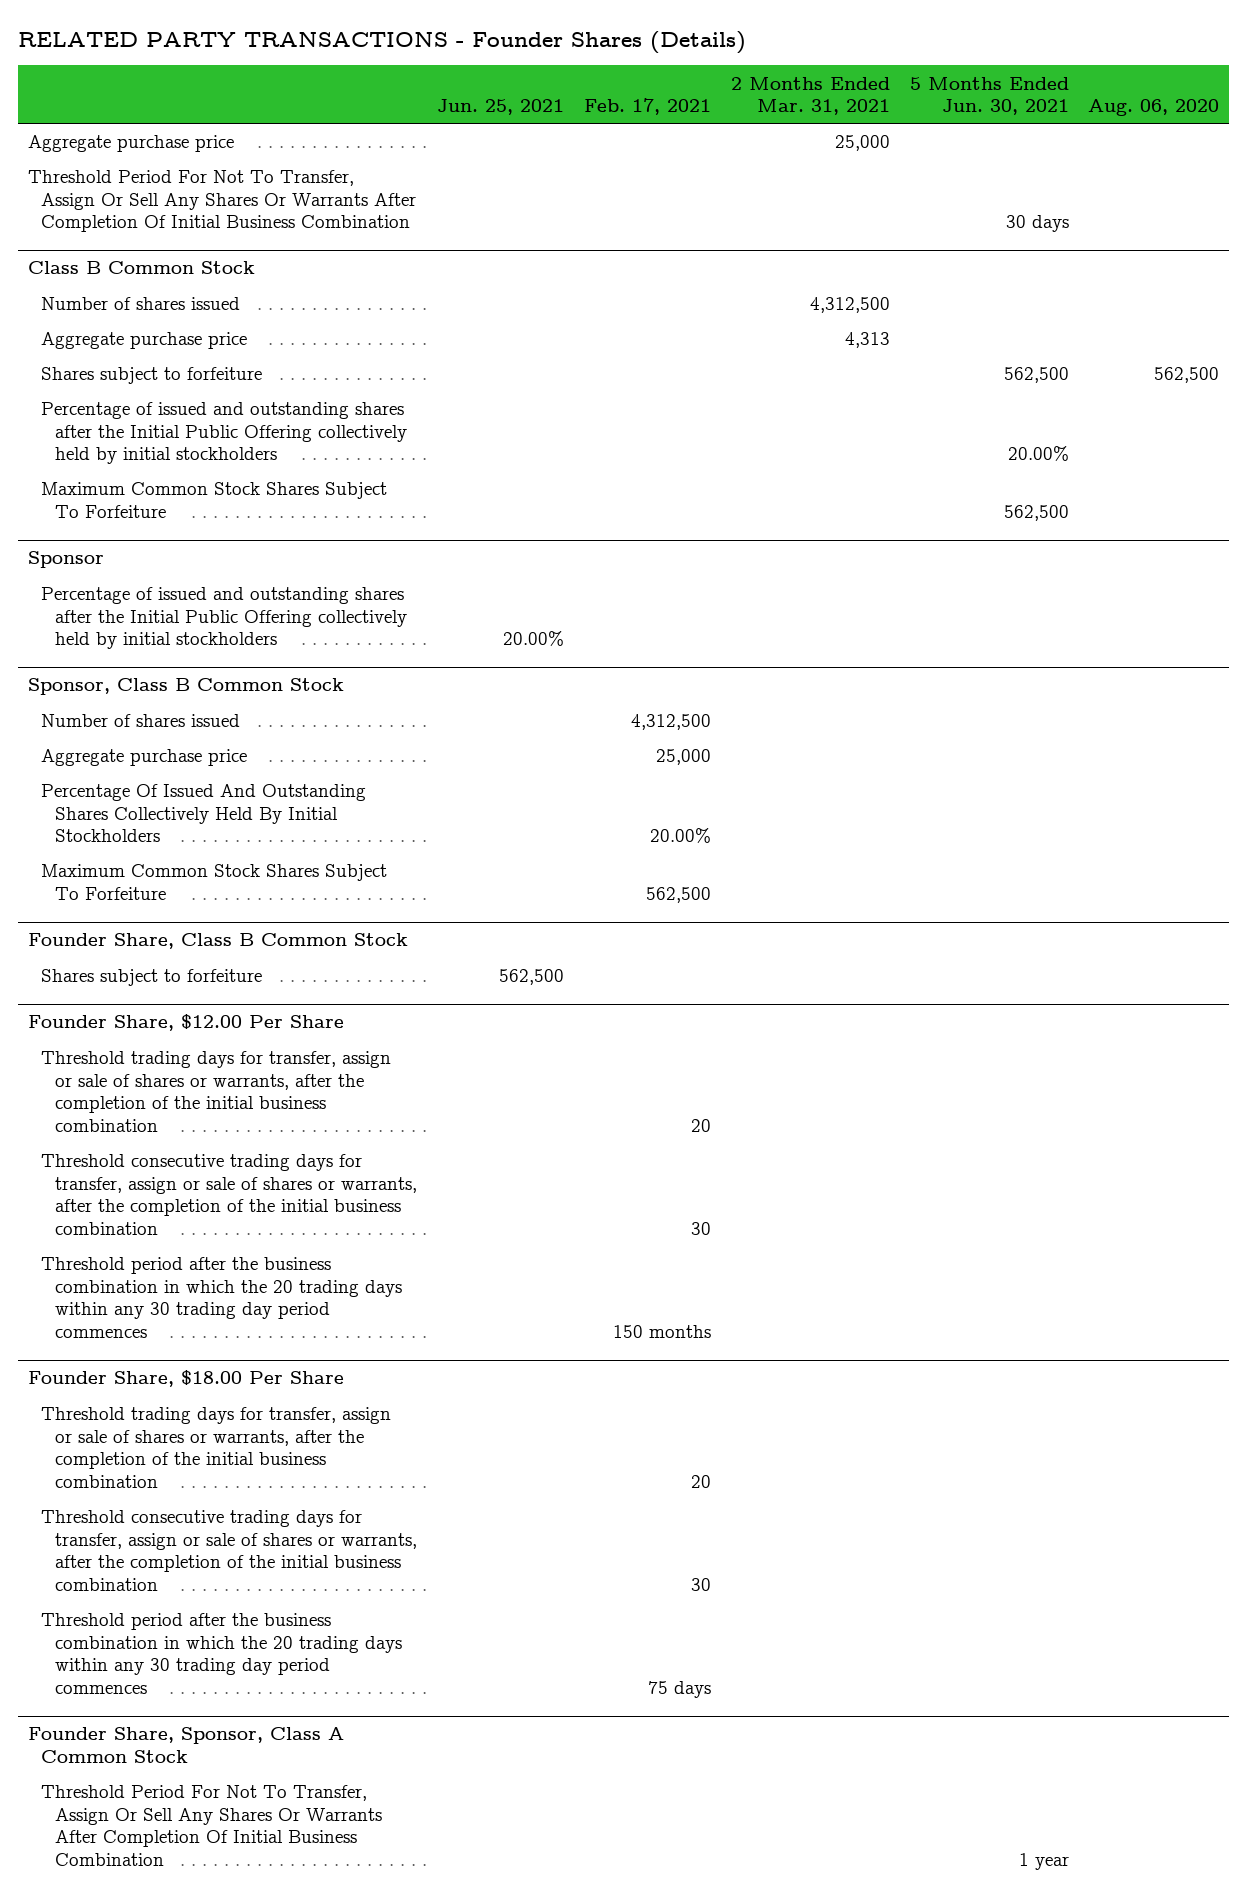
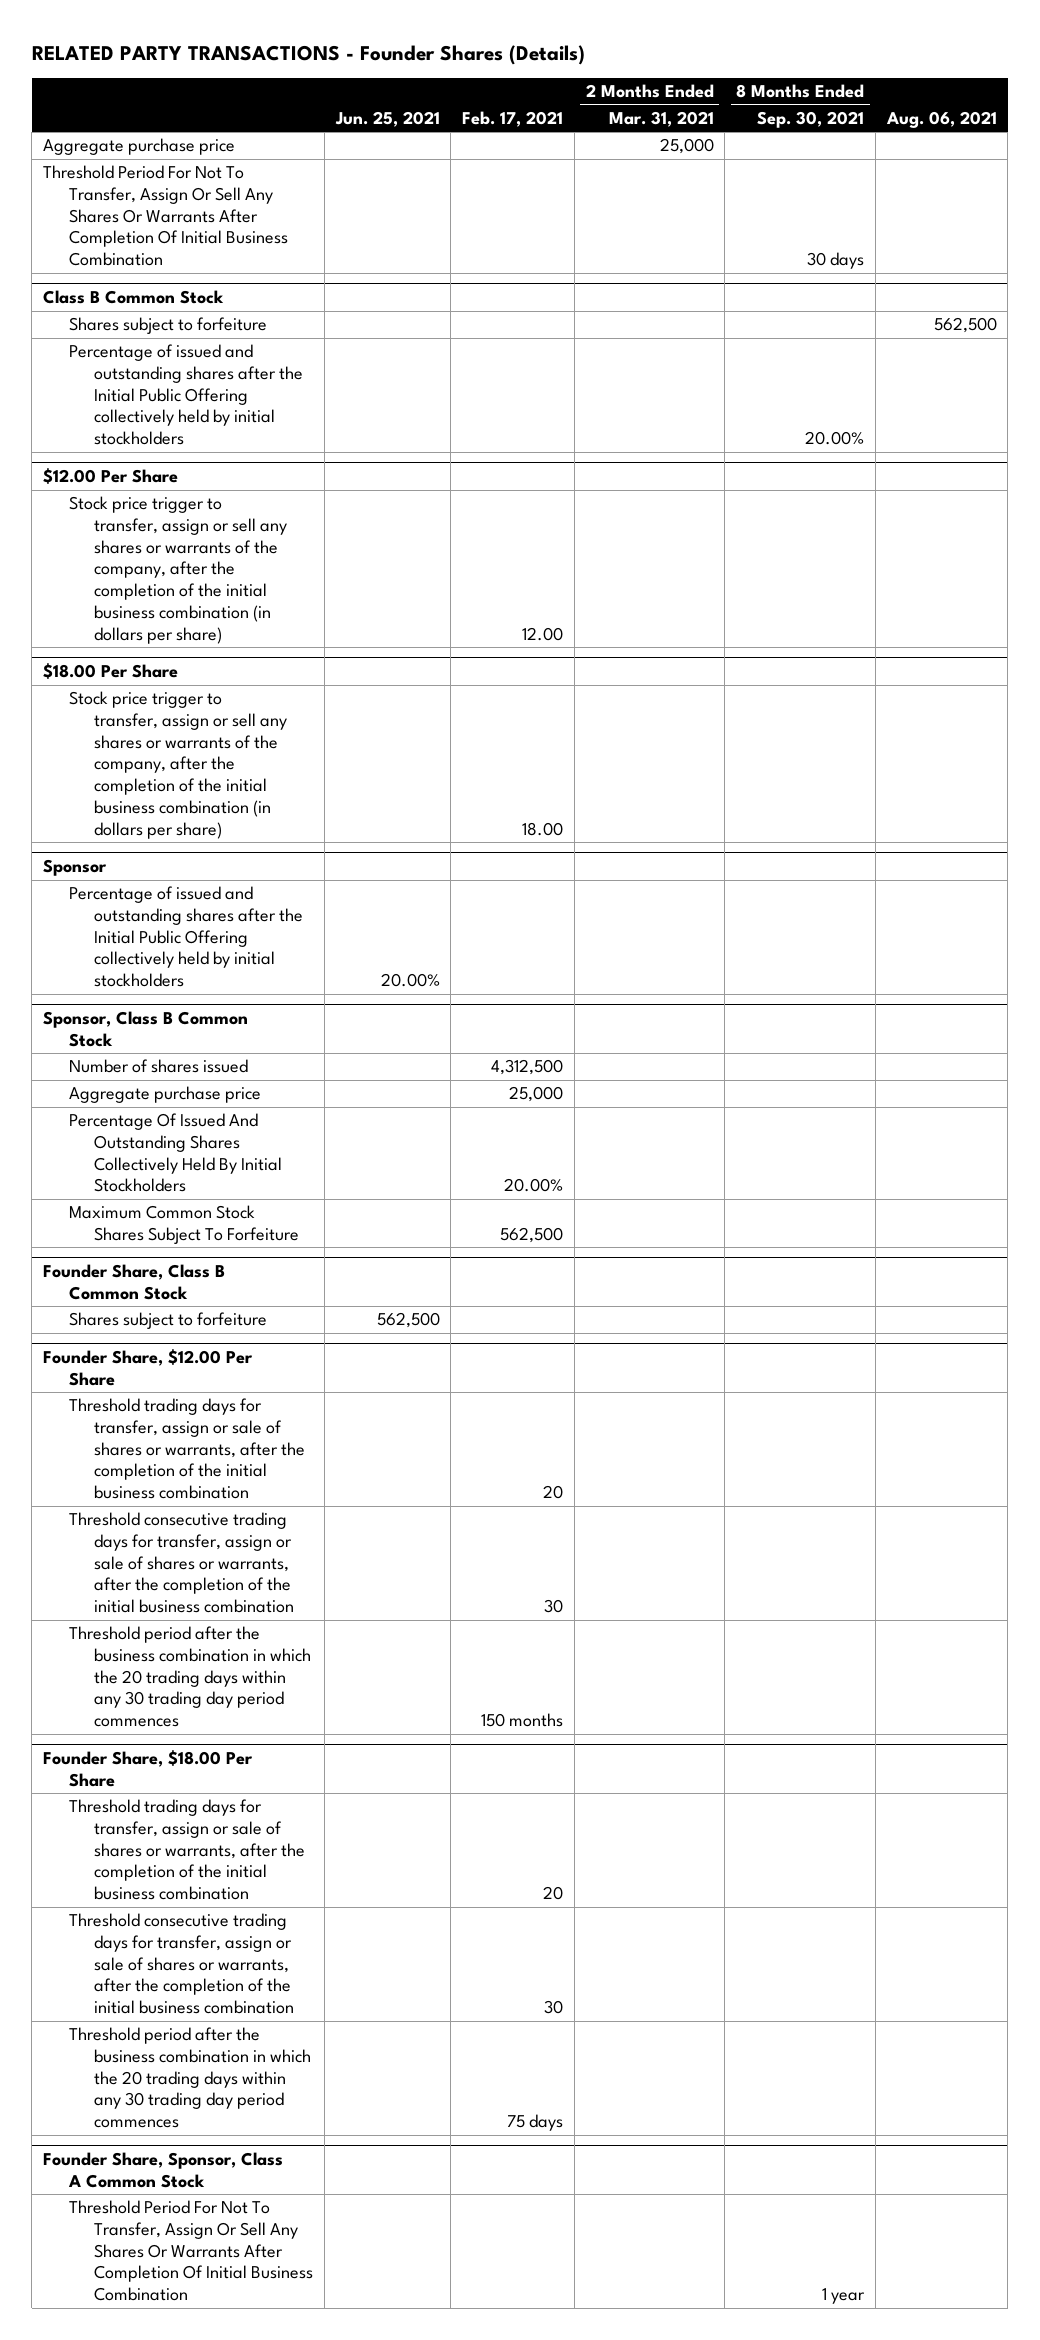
- | Jun. 25, 2021 | Feb. 17, 2021 | 2 Months Ended Mar. 31, 2021 | 5 Months Ended Jun. 30, 2021 | Aug. 06, 2020
+ | Jun. 25, 2021 | Feb. 17, 2021 | 2 Months Ended Mar. 31, 2021 | 8 Months Ended Sep. 30, 2021 | Aug. 06, 2021
@ Class B Common Stock
- Number of shares issued | | | 4,312,500 | |
- Aggregate purchase price | | | 4,313 | |
- Maximum Common Stock Shares Subject To Forfeiture | | | | 562,500 |
+ $12.00 Per Share
+ Stock price trigger to transfer, assign or sell any shares or warrants of the company, after the completion of the initial business combination (in dollars per share) | | 12.00 | | |
+ $18.00 Per Share
+ Stock price trigger to transfer, assign or sell any shares or warrants of the company, after the completion of the initial business combination (in dollars per share) | | 18.00 | | |

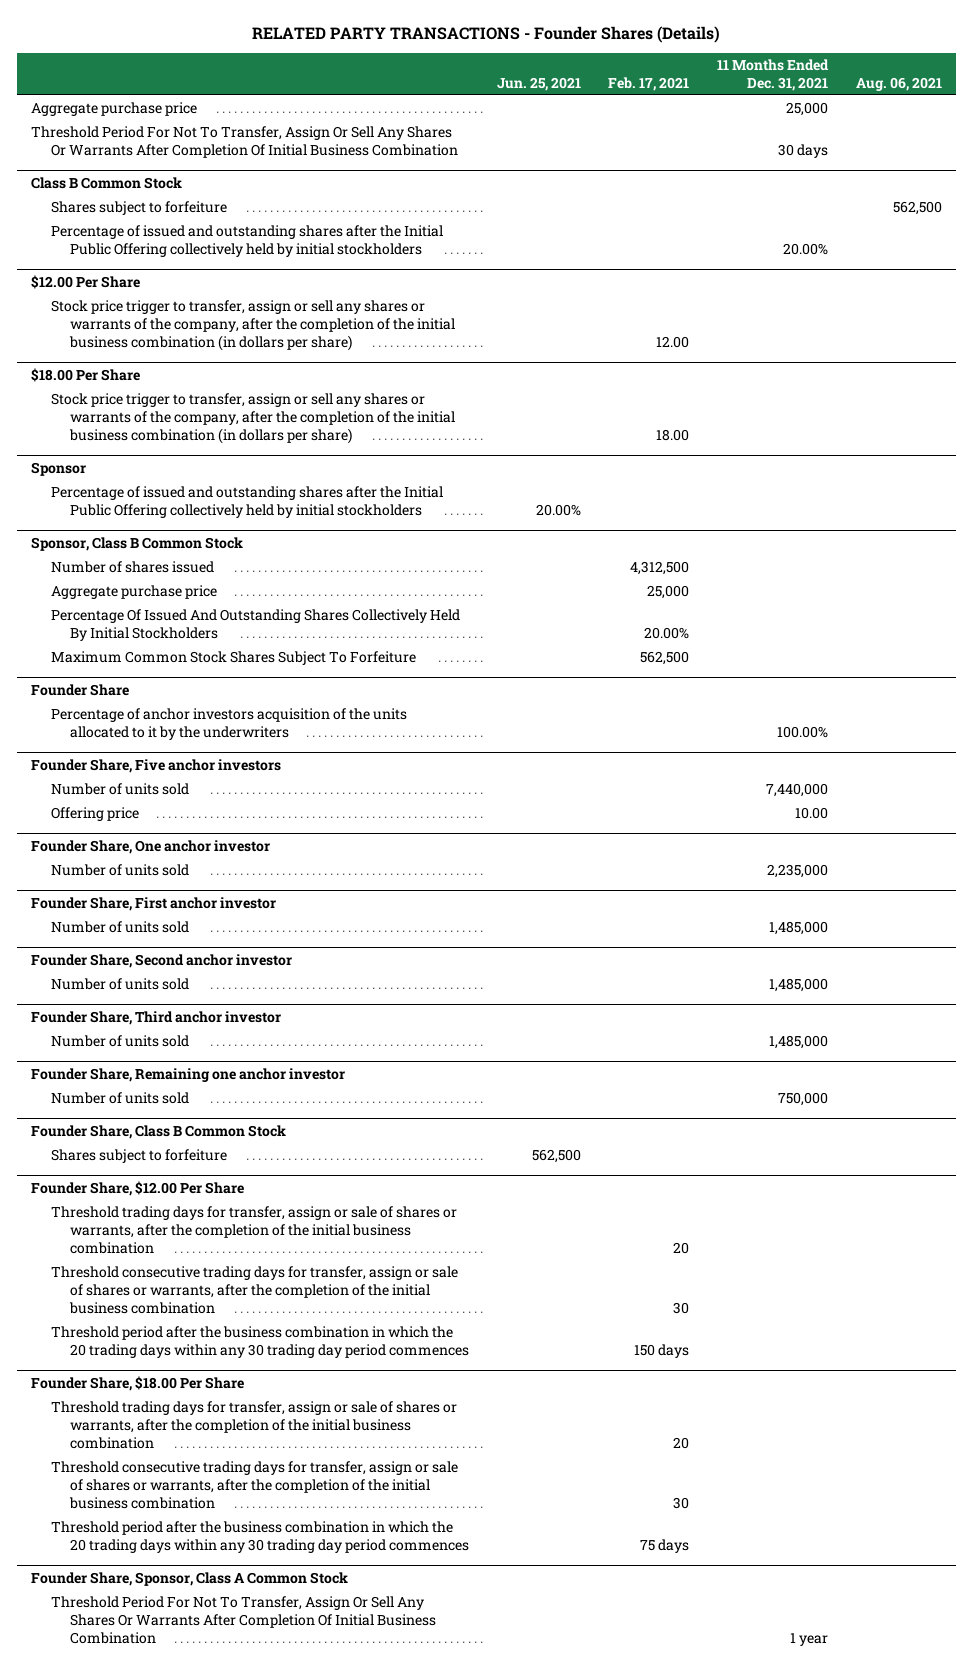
- | Jun. 25, 2021 | Feb. 17, 2021 | 2 Months Ended Mar. 31, 2021 | 8 Months Ended Sep. 30, 2021 | Aug. 06, 2021
+ | Jun. 25, 2021 | Feb. 17, 2021 | 11 Months Ended Dec. 31, 2021 | Aug. 06, 2021
+ Founder Share
+ Percentage of anchor investors acquisition of the units allocated to it by the underwriters | | | 100.00% |
+ Founder Share, Five anchor investors
+ Number of units sold | | | 7,440,000 |
+ Offering price | | | 10.00 |
+ Founder Share, One anchor investor
+ Number of units sold | | | 2,235,000 |
+ Founder Share, First anchor investor
+ Number of units sold | | | 1,485,000 |
+ Founder Share, Second anchor investor
+ Number of units sold | | | 1,485,000 |
+ Founder Share, Third anchor investor
+ Number of units sold | | | 1,485,000 |
+ Founder Share, Remaining one anchor investor
+ Number of units sold | | | 750,000 |
@ Founder Share, $12.00 Per Share
- Threshold period after the business combination in which the 20 trading days within any 30 trading day period commences | | 150 months | | |
+ Threshold period after the business combination in which the 20 trading days within any 30 trading day period commences | | 150 days | |

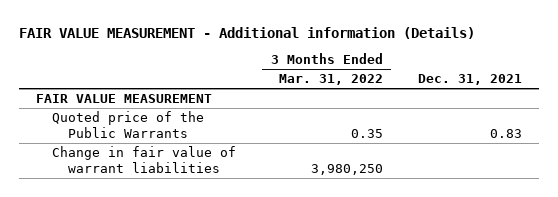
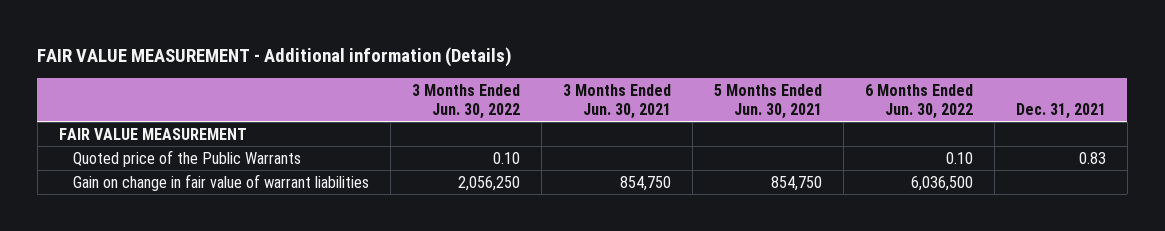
- | 3 Months Ended Mar. 31, 2022 | Dec. 31, 2021
+ | 3 Months Ended Jun. 30, 2022 | 3 Months Ended Jun. 30, 2021 | 5 Months Ended Jun. 30, 2021 | 6 Months Ended Jun. 30, 2022 | Dec. 31, 2021
- Change in fair value of warrant liabilities | 3,980,250 |
+ Gain on change in fair value of warrant liabilities | 2,056,250 | 854,750 | 854,750 | 6,036,500 |

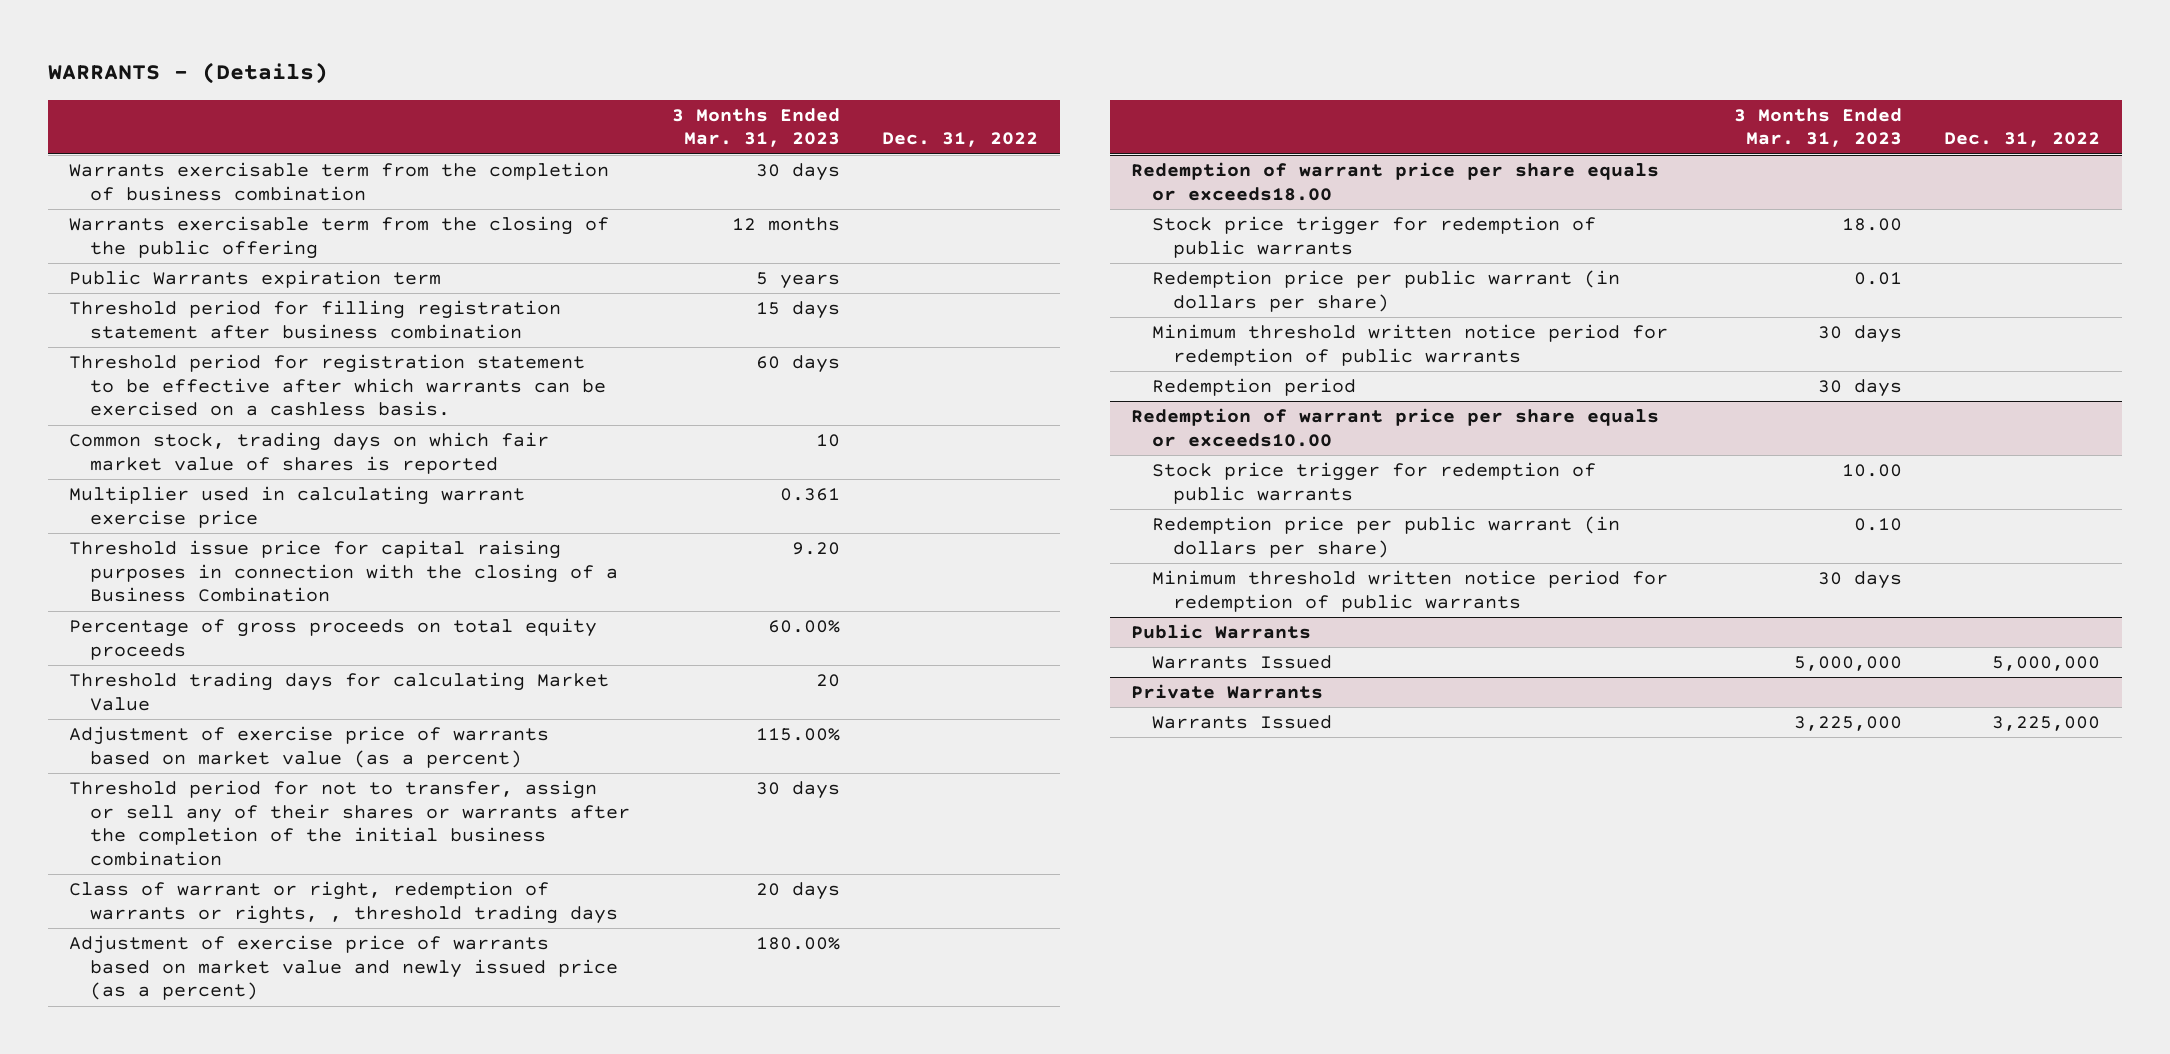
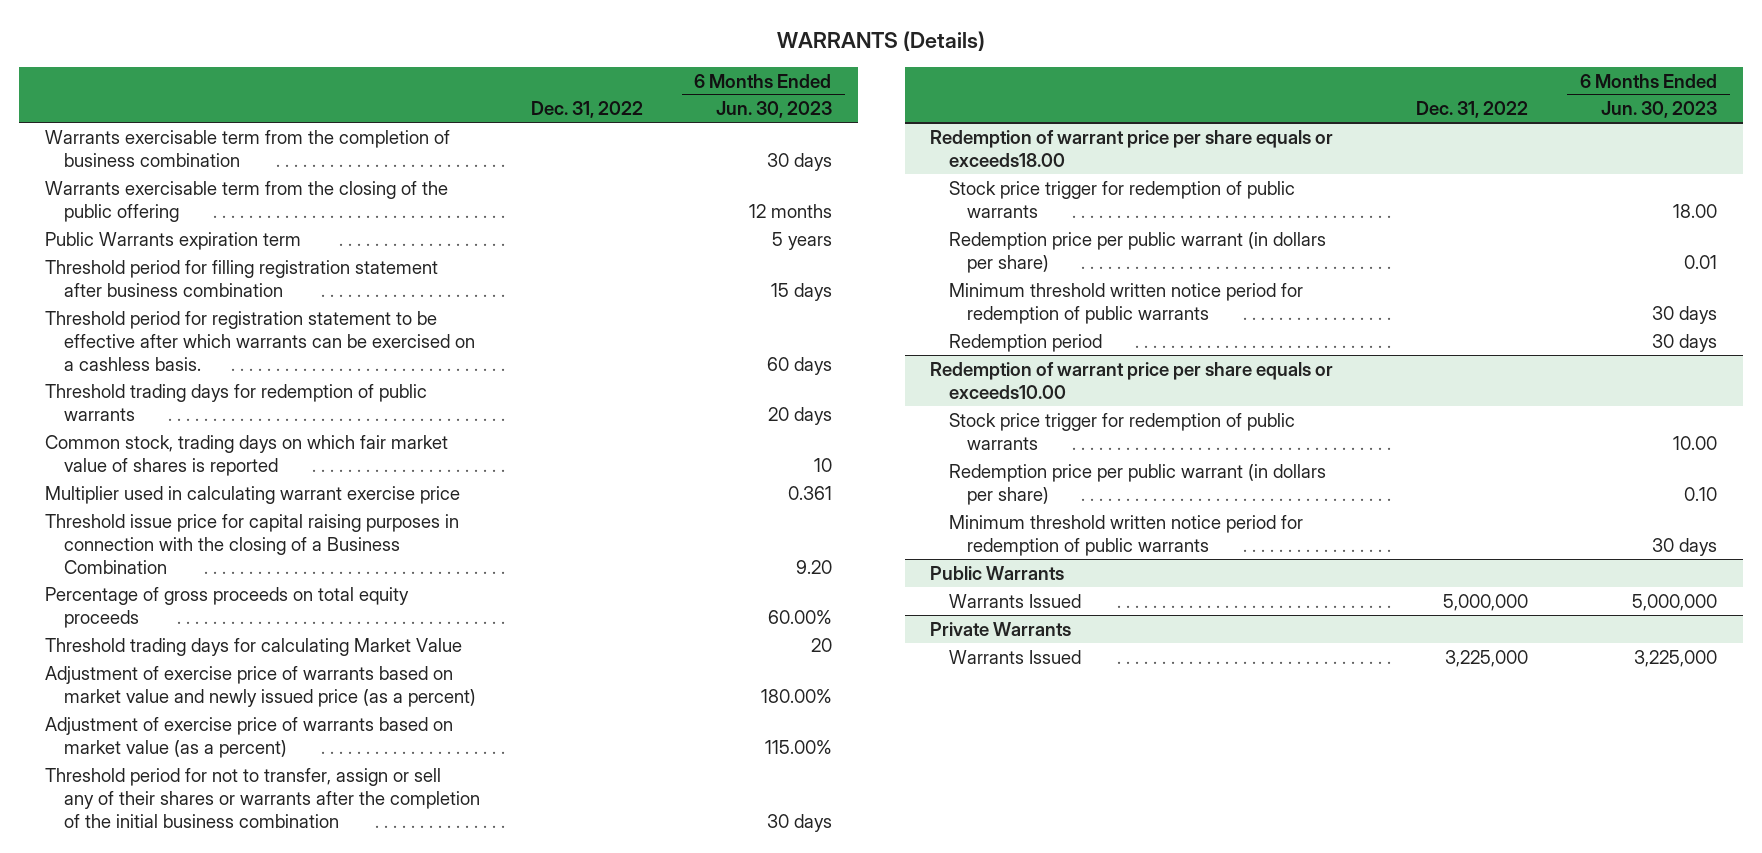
- WARRANTS - (Details)
+ WARRANTS (Details)
- | 3 Months Ended Mar. 31, 2023 | Dec. 31, 2022
+ | Dec. 31, 2022 | 6 Months Ended Jun. 30, 2023
+ Threshold trading days for redemption of public warrants | | 20 days
moved up: Adjustment of exercise price of warrants based on market value and newly issued price (as a percent) | | 180.00%
- Class of warrant or right, redemption of warrants or rights, , threshold trading days | 20 days |

